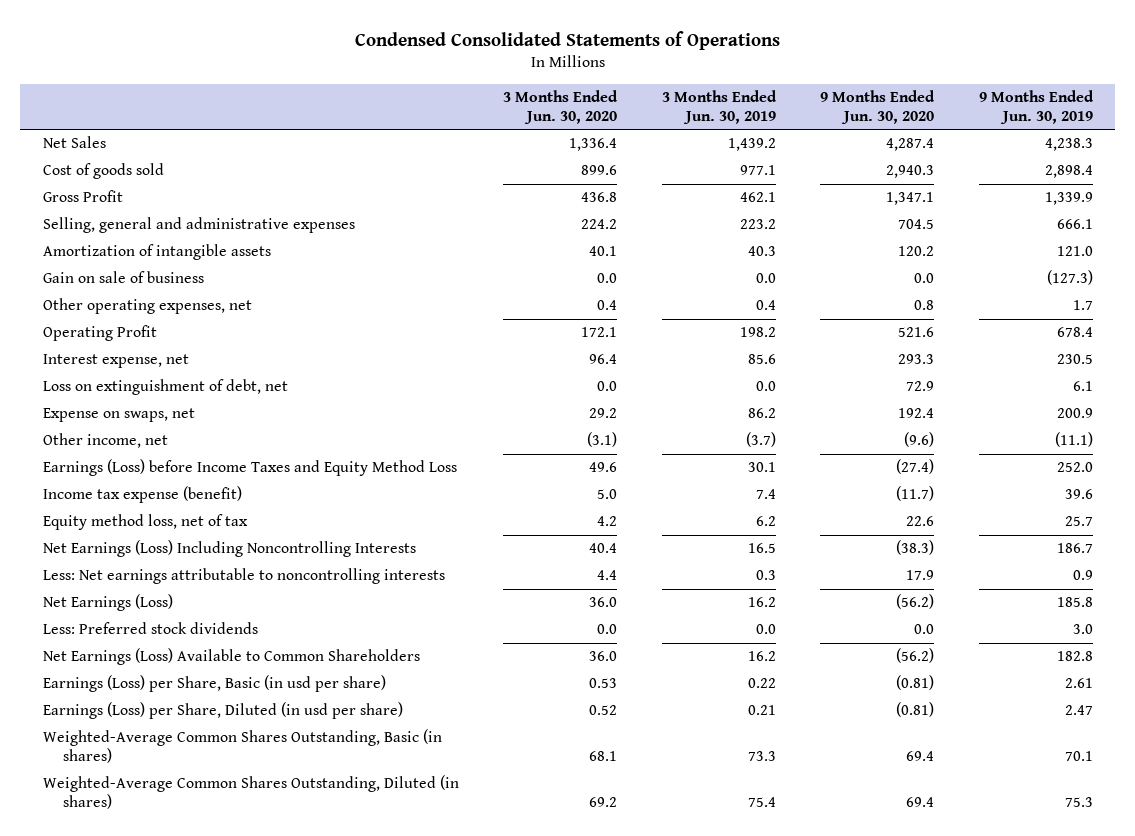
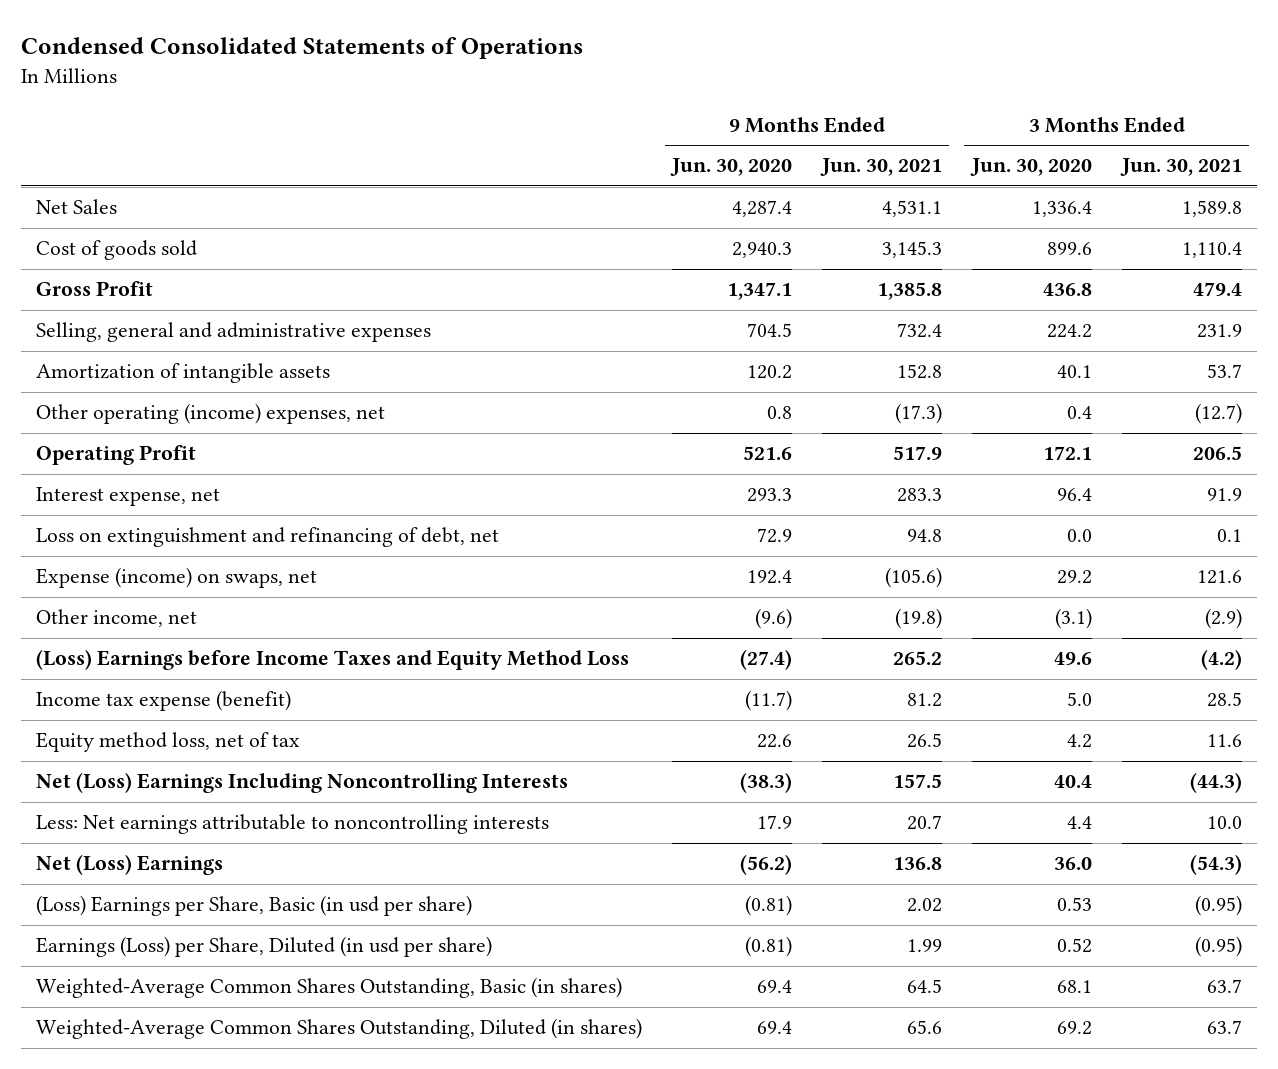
- | 3 Months Ended Jun. 30, 2020 | 3 Months Ended Jun. 30, 2019 | 9 Months Ended Jun. 30, 2020 | 9 Months Ended Jun. 30, 2019
+ | 9 Months Ended Jun. 30, 2020 | 9 Months Ended Jun. 30, 2021 | 3 Months Ended Jun. 30, 2020 | 3 Months Ended Jun. 30, 2021
- Gain on sale of business | 0.0 | 0.0 | 0.0 | (127.3)
- Other operating expenses, net | 0.4 | 0.4 | 0.8 | 1.7
+ Other operating (income) expenses, net | 0.8 | (17.3) | 0.4 | (12.7)
- Loss on extinguishment of debt, net | 0.0 | 0.0 | 72.9 | 6.1
- Expense on swaps, net | 29.2 | 86.2 | 192.4 | 200.9
+ Loss on extinguishment and refinancing of debt, net | 72.9 | 94.8 | 0.0 | 0.1
+ Expense (income) on swaps, net | 192.4 | (105.6) | 29.2 | 121.6
- Earnings (Loss) before Income Taxes and Equity Method Loss | 49.6 | 30.1 | (27.4) | 252.0
+ (Loss) Earnings before Income Taxes and Equity Method Loss | (27.4) | 265.2 | 49.6 | (4.2)
- Net Earnings (Loss) Including Noncontrolling Interests | 40.4 | 16.5 | (38.3) | 186.7
+ Net (Loss) Earnings Including Noncontrolling Interests | (38.3) | 157.5 | 40.4 | (44.3)
- Net Earnings (Loss) | 36.0 | 16.2 | (56.2) | 185.8
- Less: Preferred stock dividends | 0.0 | 0.0 | 0.0 | 3.0
- Net Earnings (Loss) Available to Common Shareholders | 36.0 | 16.2 | (56.2) | 182.8
- Earnings (Loss) per Share, Basic (in usd per share) | 0.53 | 0.22 | (0.81) | 2.61
+ Net (Loss) Earnings | (56.2) | 136.8 | 36.0 | (54.3)
+ (Loss) Earnings per Share, Basic (in usd per share) | (0.81) | 2.02 | 0.53 | (0.95)

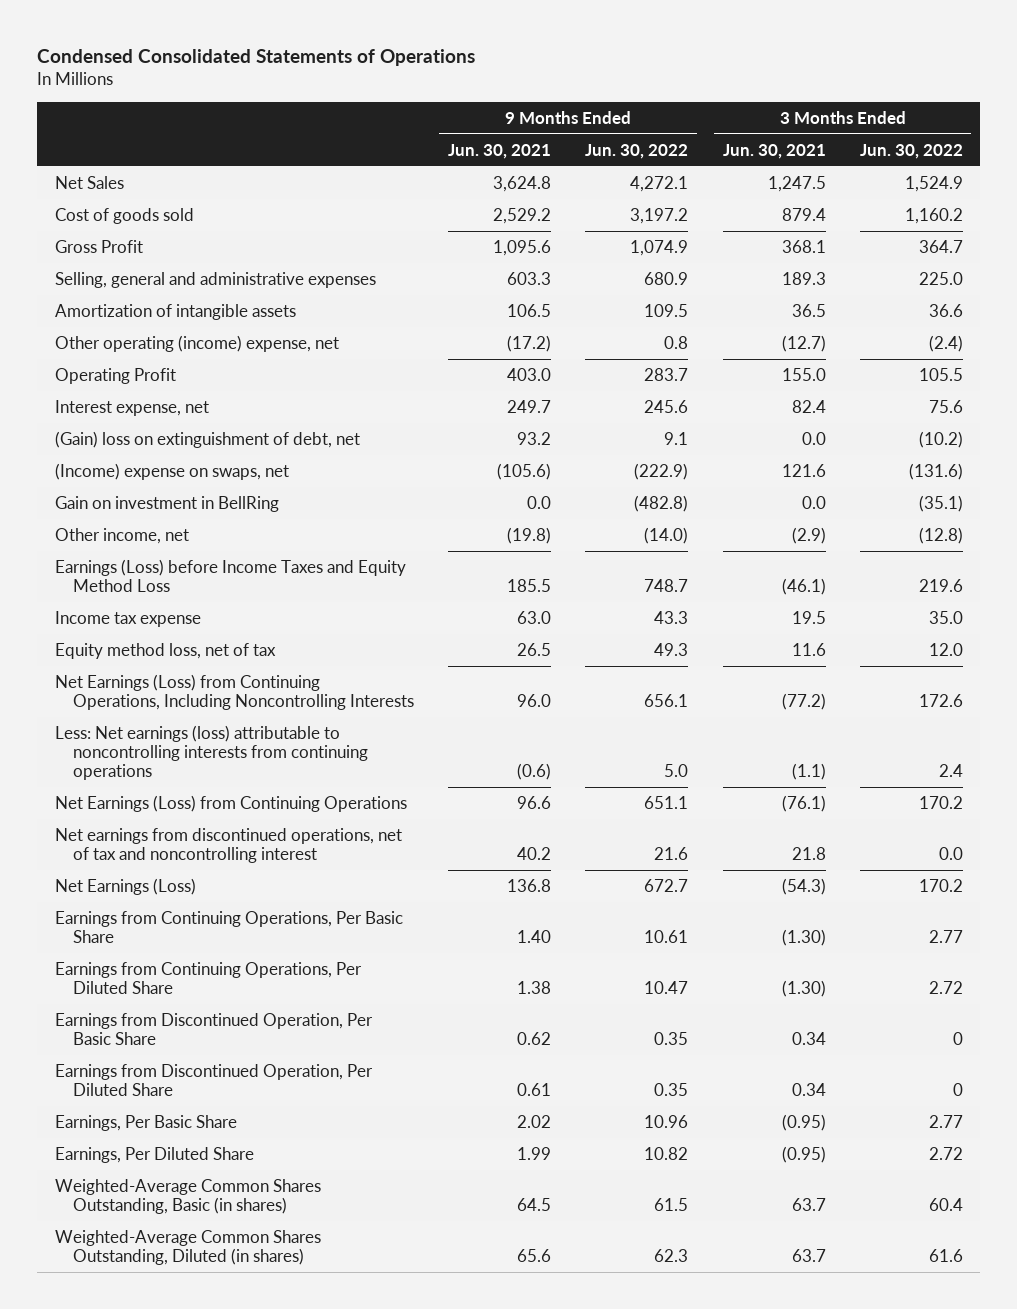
- | 9 Months Ended Jun. 30, 2020 | 9 Months Ended Jun. 30, 2021 | 3 Months Ended Jun. 30, 2020 | 3 Months Ended Jun. 30, 2021
+ | 9 Months Ended Jun. 30, 2021 | 9 Months Ended Jun. 30, 2022 | 3 Months Ended Jun. 30, 2021 | 3 Months Ended Jun. 30, 2022
- Net Sales | 4,287.4 | 4,531.1 | 1,336.4 | 1,589.8
- Cost of goods sold | 2,940.3 | 3,145.3 | 899.6 | 1,110.4
- Gross Profit | 1,347.1 | 1,385.8 | 436.8 | 479.4
- Selling, general and administrative expenses | 704.5 | 732.4 | 224.2 | 231.9
- Amortization of intangible assets | 120.2 | 152.8 | 40.1 | 53.7
- Other operating (income) expenses, net | 0.8 | (17.3) | 0.4 | (12.7)
- Operating Profit | 521.6 | 517.9 | 172.1 | 206.5
- Interest expense, net | 293.3 | 283.3 | 96.4 | 91.9
- Loss on extinguishment and refinancing of debt, net | 72.9 | 94.8 | 0.0 | 0.1
- Expense (income) on swaps, net | 192.4 | (105.6) | 29.2 | 121.6
+ Net Sales | 3,624.8 | 4,272.1 | 1,247.5 | 1,524.9
+ Cost of goods sold | 2,529.2 | 3,197.2 | 879.4 | 1,160.2
+ Gross Profit | 1,095.6 | 1,074.9 | 368.1 | 364.7
+ Selling, general and administrative expenses | 603.3 | 680.9 | 189.3 | 225.0
+ Amortization of intangible assets | 106.5 | 109.5 | 36.5 | 36.6
+ Other operating (income) expense, net | (17.2) | 0.8 | (12.7) | (2.4)
+ Operating Profit | 403.0 | 283.7 | 155.0 | 105.5
+ Interest expense, net | 249.7 | 245.6 | 82.4 | 75.6
+ (Gain) loss on extinguishment of debt, net | 93.2 | 9.1 | 0.0 | (10.2)
+ (Income) expense on swaps, net | (105.6) | (222.9) | 121.6 | (131.6)
+ Gain on investment in BellRing | 0.0 | (482.8) | 0.0 | (35.1)
- (Loss) Earnings before Income Taxes and Equity Method Loss | (27.4) | 265.2 | 49.6 | (4.2)
- Income tax expense (benefit) | (11.7) | 81.2 | 5.0 | 28.5
+ Earnings (Loss) before Income Taxes and Equity Method Loss | 185.5 | 748.7 | (46.1) | 219.6
+ Income tax expense | 63.0 | 43.3 | 19.5 | 35.0
- Net (Loss) Earnings Including Noncontrolling Interests | (38.3) | 157.5 | 40.4 | (44.3)
- Less: Net earnings attributable to noncontrolling interests | 17.9 | 20.7 | 4.4 | 10.0
- Net (Loss) Earnings | (56.2) | 136.8 | 36.0 | (54.3)
- (Loss) Earnings per Share, Basic (in usd per share) | (0.81) | 2.02 | 0.53 | (0.95)
- Earnings (Loss) per Share, Diluted (in usd per share) | (0.81) | 1.99 | 0.52 | (0.95)
+ Net Earnings (Loss) from Continuing Operations, Including Noncontrolling Interests | 96.0 | 656.1 | (77.2) | 172.6
+ Less: Net earnings (loss) attributable to noncontrolling interests from continuing operations | (0.6) | 5.0 | (1.1) | 2.4
+ Net Earnings (Loss) from Continuing Operations | 96.6 | 651.1 | (76.1) | 170.2
+ Net earnings from discontinued operations, net of tax and noncontrolling interest | 40.2 | 21.6 | 21.8 | 0.0
+ Net Earnings (Loss) | 136.8 | 672.7 | (54.3) | 170.2
+ Earnings from Continuing Operations, Per Basic Share | 1.40 | 10.61 | (1.30) | 2.77
+ Earnings from Continuing Operations, Per Diluted Share | 1.38 | 10.47 | (1.30) | 2.72
+ Earnings from Discontinued Operation, Per Basic Share | 0.62 | 0.35 | 0.34 | 0
+ Earnings from Discontinued Operation, Per Diluted Share | 0.61 | 0.35 | 0.34 | 0
+ Earnings, Per Basic Share | 2.02 | 10.96 | (0.95) | 2.77
+ Earnings, Per Diluted Share | 1.99 | 10.82 | (0.95) | 2.72

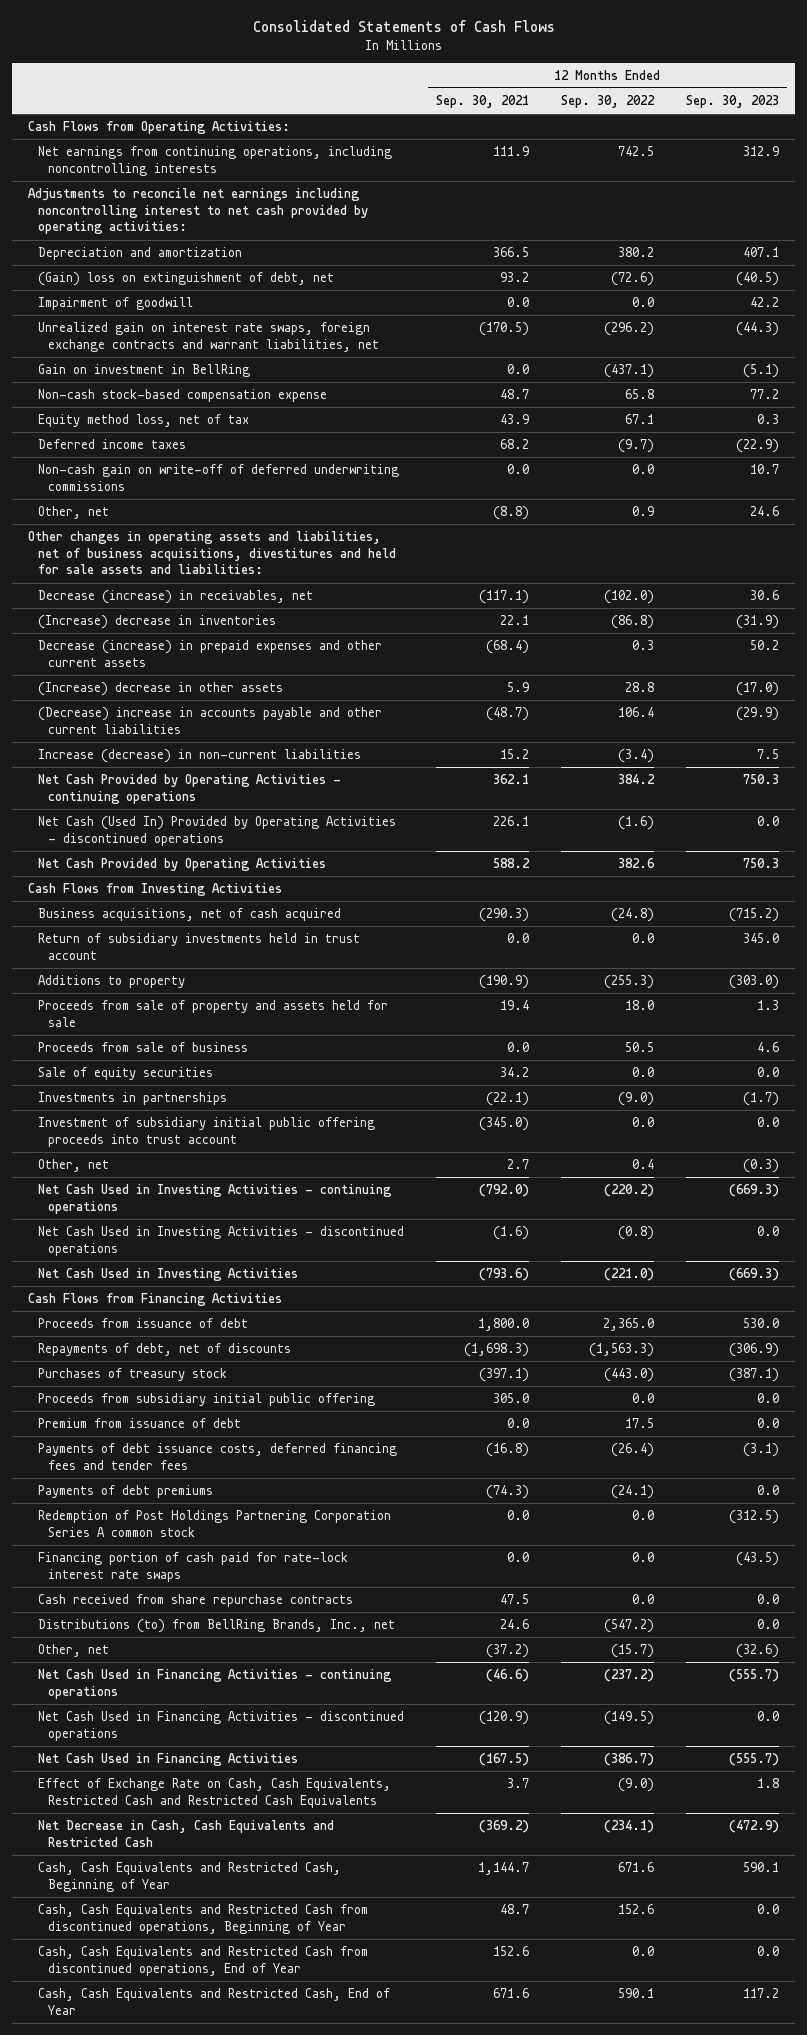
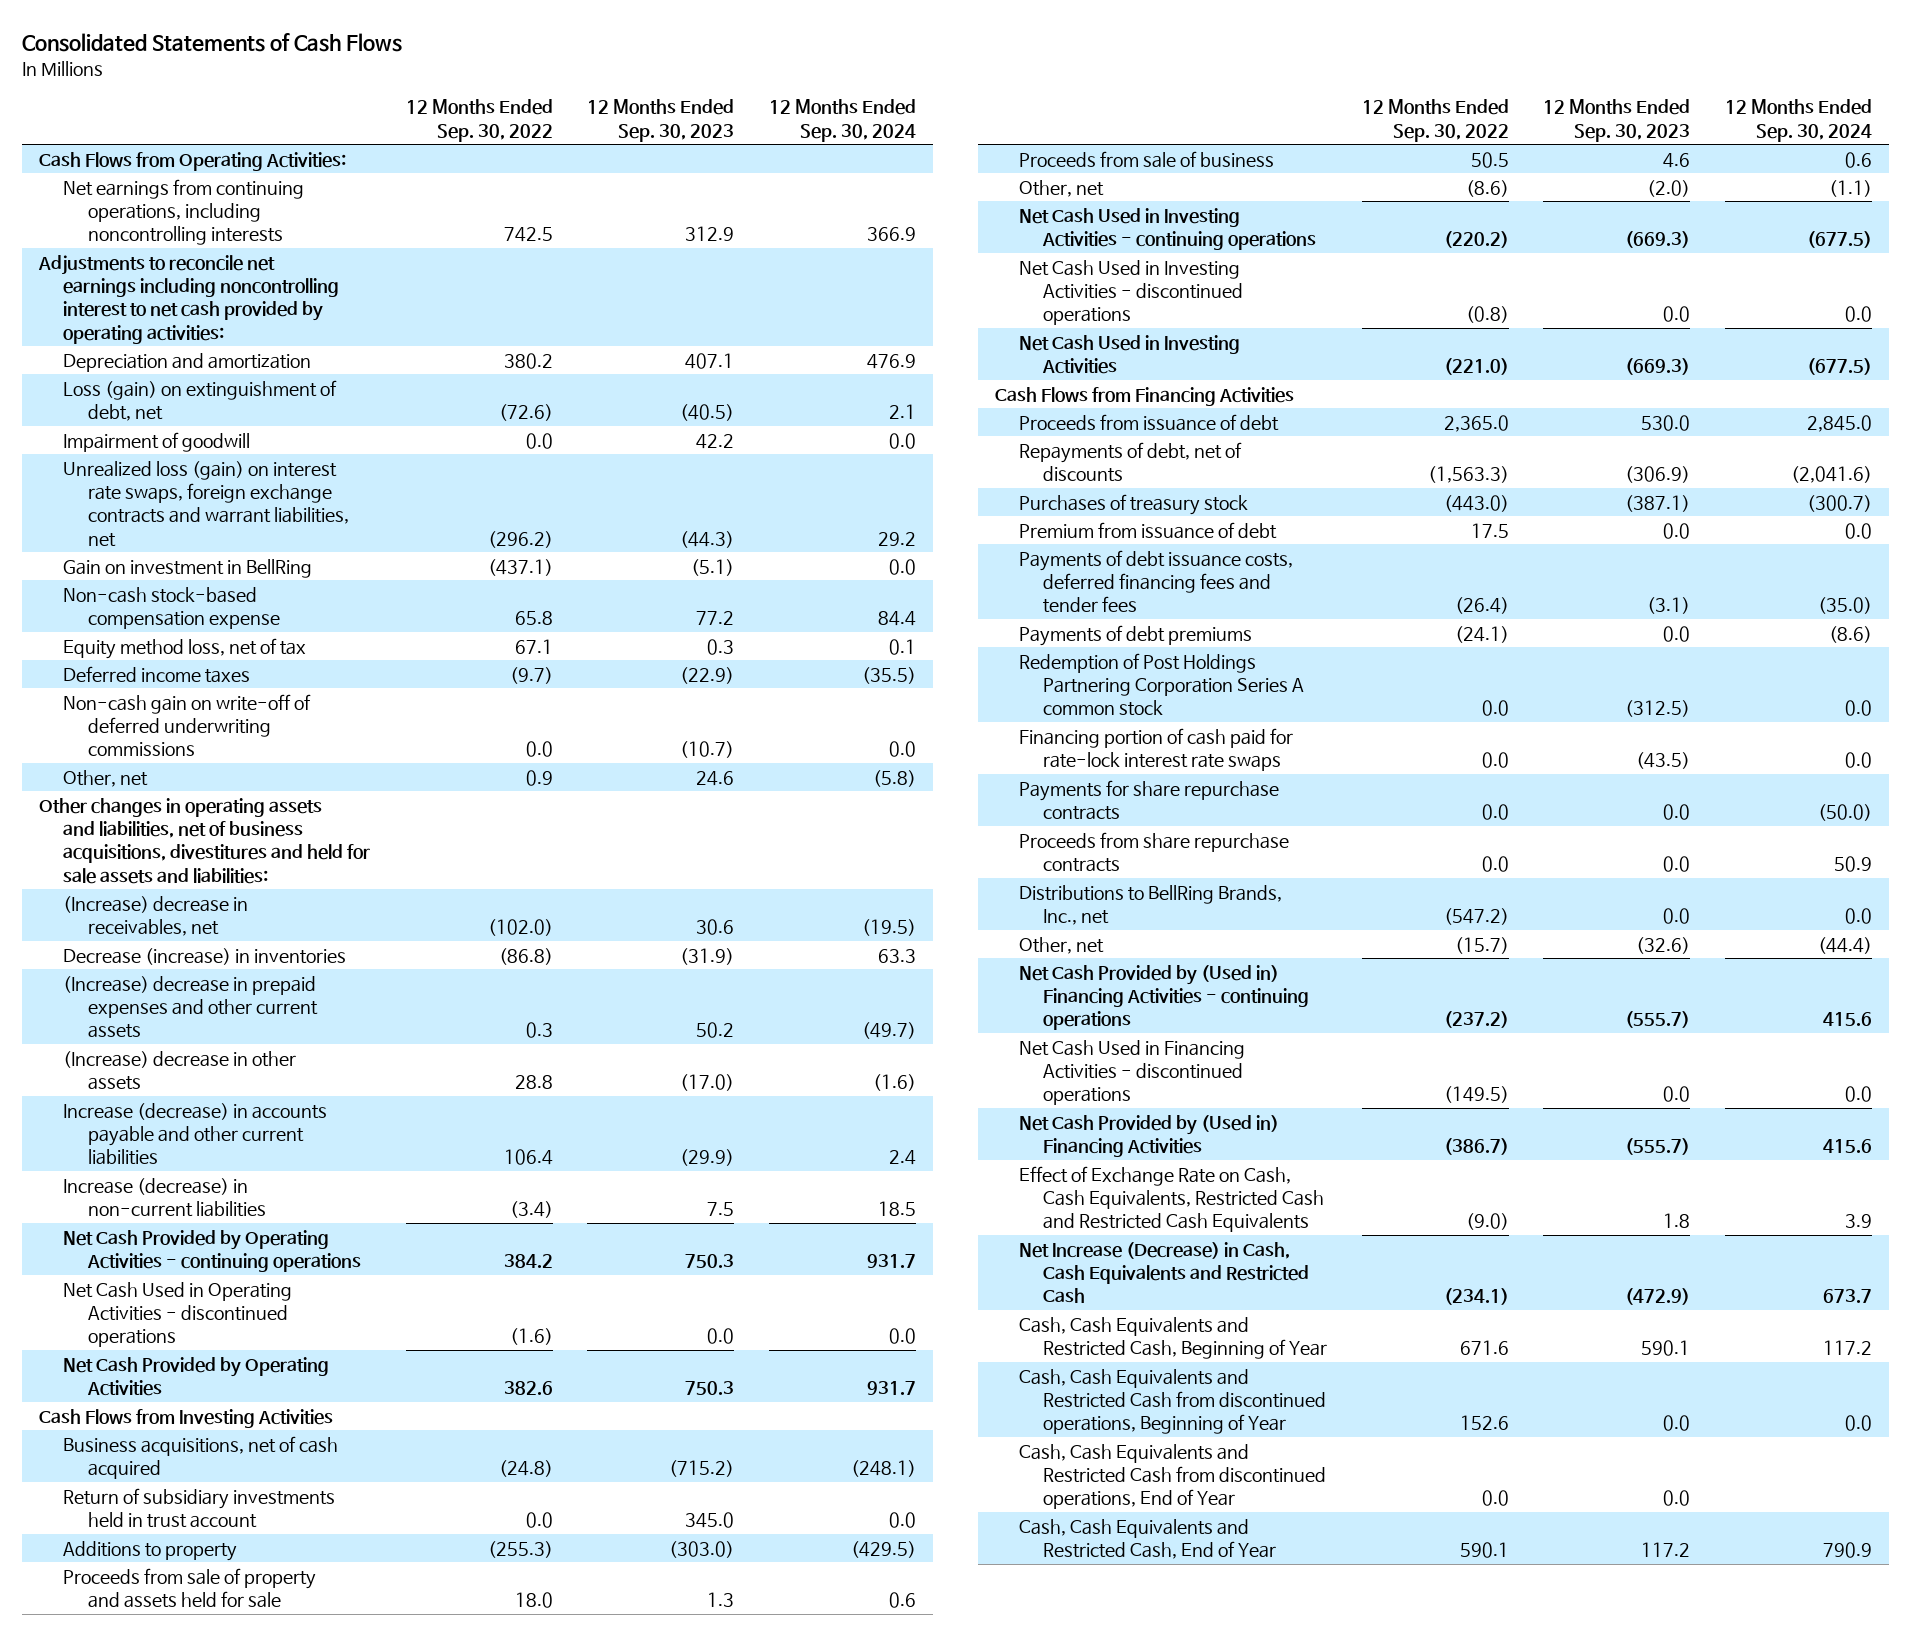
- | 12 Months Ended Sep. 30, 2021 | 12 Months Ended Sep. 30, 2022 | 12 Months Ended Sep. 30, 2023
+ | 12 Months Ended Sep. 30, 2022 | 12 Months Ended Sep. 30, 2023 | 12 Months Ended Sep. 30, 2024
- (Gain) loss on extinguishment of debt, net | 93.2 | (72.6) | (40.5)
+ Loss (gain) on extinguishment of debt, net | (72.6) | (40.5) | 2.1
- Unrealized gain on interest rate swaps, foreign exchange contracts and warrant liabilities, net | (170.5) | (296.2) | (44.3)
+ Unrealized loss (gain) on interest rate swaps, foreign exchange contracts and warrant liabilities, net | (296.2) | (44.3) | 29.2
- Non-cash gain on write-off of deferred underwriting commissions | 0.0 | 0.0 | 10.7
+ Non-cash gain on write-off of deferred underwriting commissions | 0.0 | (10.7) | 0.0
- Decrease (increase) in receivables, net | (117.1) | (102.0) | 30.6
- (Increase) decrease in inventories | 22.1 | (86.8) | (31.9)
- Decrease (increase) in prepaid expenses and other current assets | (68.4) | 0.3 | 50.2
+ (Increase) decrease in receivables, net | (102.0) | 30.6 | (19.5)
+ Decrease (increase) in inventories | (86.8) | (31.9) | 63.3
+ (Increase) decrease in prepaid expenses and other current assets | 0.3 | 50.2 | (49.7)
- (Decrease) increase in accounts payable and other current liabilities | (48.7) | 106.4 | (29.9)
+ Increase (decrease) in accounts payable and other current liabilities | 106.4 | (29.9) | 2.4
- Net Cash (Used In) Provided by Operating Activities - discontinued operations | 226.1 | (1.6) | 0.0
+ Net Cash Used in Operating Activities - discontinued operations | (1.6) | 0.0 | 0.0
- Sale of equity securities | 34.2 | 0.0 | 0.0
- Investments in partnerships | (22.1) | (9.0) | (1.7)
- Investment of subsidiary initial public offering proceeds into trust account | (345.0) | 0.0 | 0.0
- Other, net | 2.7 | 0.4 | (0.3)
+ Other, net | (8.6) | (2.0) | (1.1)
- Proceeds from subsidiary initial public offering | 305.0 | 0.0 | 0.0
- Cash received from share repurchase contracts | 47.5 | 0.0 | 0.0
- Distributions (to) from BellRing Brands, Inc., net | 24.6 | (547.2) | 0.0
+ Payments for share repurchase contracts | 0.0 | 0.0 | (50.0)
+ Proceeds from share repurchase contracts | 0.0 | 0.0 | 50.9
+ Distributions to BellRing Brands, Inc., net | (547.2) | 0.0 | 0.0
- Net Cash Used in Financing Activities - continuing operations | (46.6) | (237.2) | (555.7)
+ Net Cash Provided by (Used in) Financing Activities - continuing operations | (237.2) | (555.7) | 415.6
- Net Cash Used in Financing Activities | (167.5) | (386.7) | (555.7)
+ Net Cash Provided by (Used in) Financing Activities | (386.7) | (555.7) | 415.6
- Net Decrease in Cash, Cash Equivalents and Restricted Cash | (369.2) | (234.1) | (472.9)
+ Net Increase (Decrease) in Cash, Cash Equivalents and Restricted Cash | (234.1) | (472.9) | 673.7

